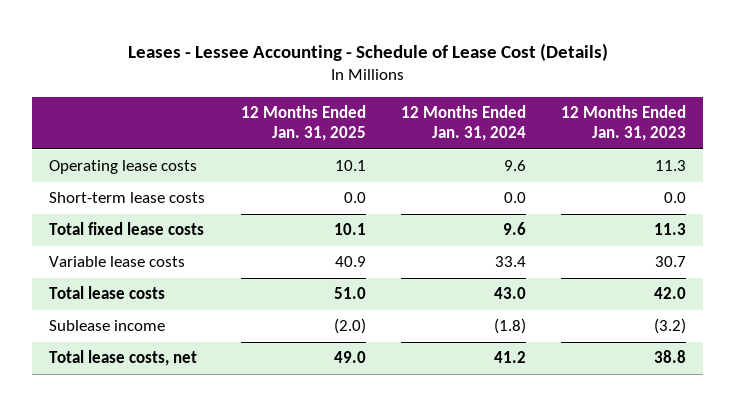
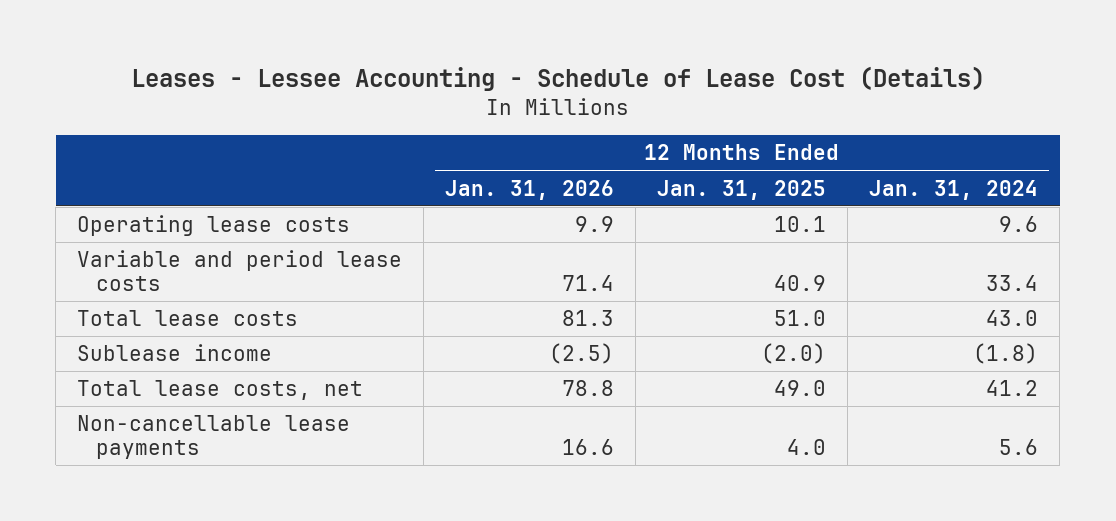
- | 12 Months Ended Jan. 31, 2025 | 12 Months Ended Jan. 31, 2024 | 12 Months Ended Jan. 31, 2023
+ | 12 Months Ended Jan. 31, 2026 | 12 Months Ended Jan. 31, 2025 | 12 Months Ended Jan. 31, 2024
- Short-term lease costs | 0.0 | 0.0 | 0.0
- Total fixed lease costs | 10.1 | 9.6 | 11.3
- Variable lease costs | 40.9 | 33.4 | 30.7
+ Variable and period lease costs | 71.4 | 40.9 | 33.4
+ Non-cancellable lease payments | 16.6 | 4.0 | 5.6

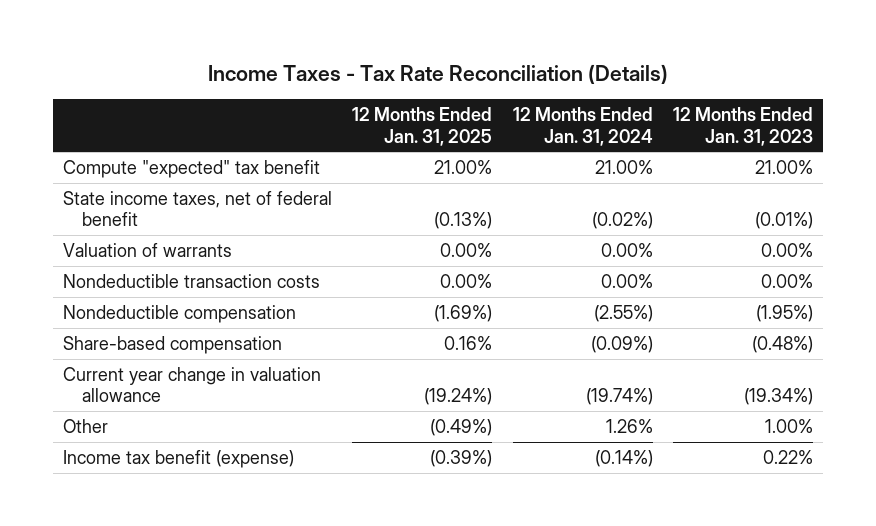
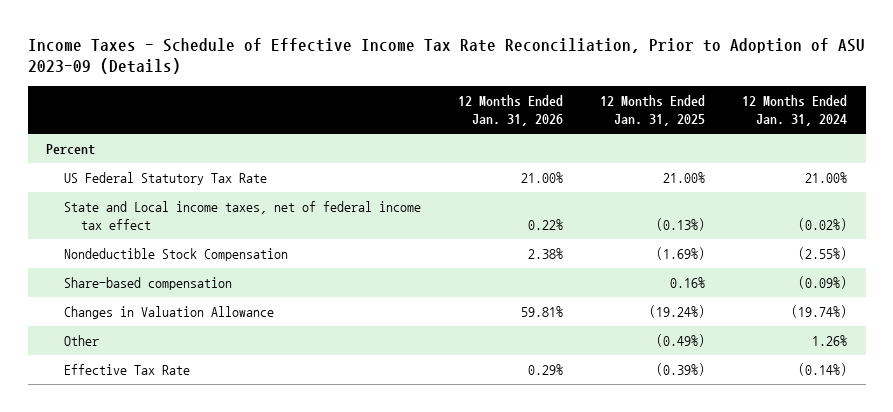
- Income Taxes - Tax Rate Reconciliation (Details)
+ Income Taxes - Schedule of Effective Income Tax Rate Reconciliation, Prior to Adoption of ASU 2023-09 (Details)
- | 12 Months Ended Jan. 31, 2025 | 12 Months Ended Jan. 31, 2024 | 12 Months Ended Jan. 31, 2023
+ | 12 Months Ended Jan. 31, 2026 | 12 Months Ended Jan. 31, 2025 | 12 Months Ended Jan. 31, 2024
- Compute "expected" tax benefit | 21.00% | 21.00% | 21.00%
- State income taxes, net of federal benefit | (0.13%) | (0.02%) | (0.01%)
- Valuation of warrants | 0.00% | 0.00% | 0.00%
- Nondeductible transaction costs | 0.00% | 0.00% | 0.00%
- Nondeductible compensation | (1.69%) | (2.55%) | (1.95%)
+ Percent
+ US Federal Statutory Tax Rate | 21.00% | 21.00% | 21.00%
+ State and Local income taxes, net of federal income tax effect | 0.22% | (0.13%) | (0.02%)
+ Nondeductible Stock Compensation | 2.38% | (1.69%) | (2.55%)
- Current year change in valuation allowance | (19.24%) | (19.74%) | (19.34%)
+ Changes in Valuation Allowance | 59.81% | (19.24%) | (19.74%)
- Income tax benefit (expense) | (0.39%) | (0.14%) | 0.22%
+ Effective Tax Rate | 0.29% | (0.39%) | (0.14%)

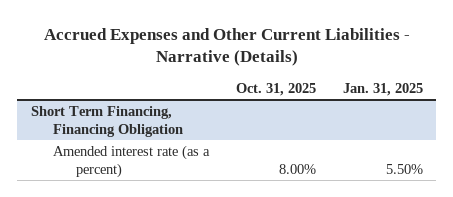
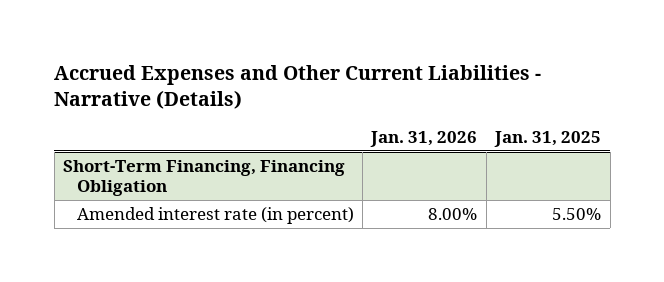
- | Oct. 31, 2025 | Jan. 31, 2025
+ | Jan. 31, 2026 | Jan. 31, 2025
- Short Term Financing, Financing Obligation
- Amended interest rate (as a percent) | 8.00% | 5.50%
+ Short-Term Financing, Financing Obligation
+ Amended interest rate (in percent) | 8.00% | 5.50%

